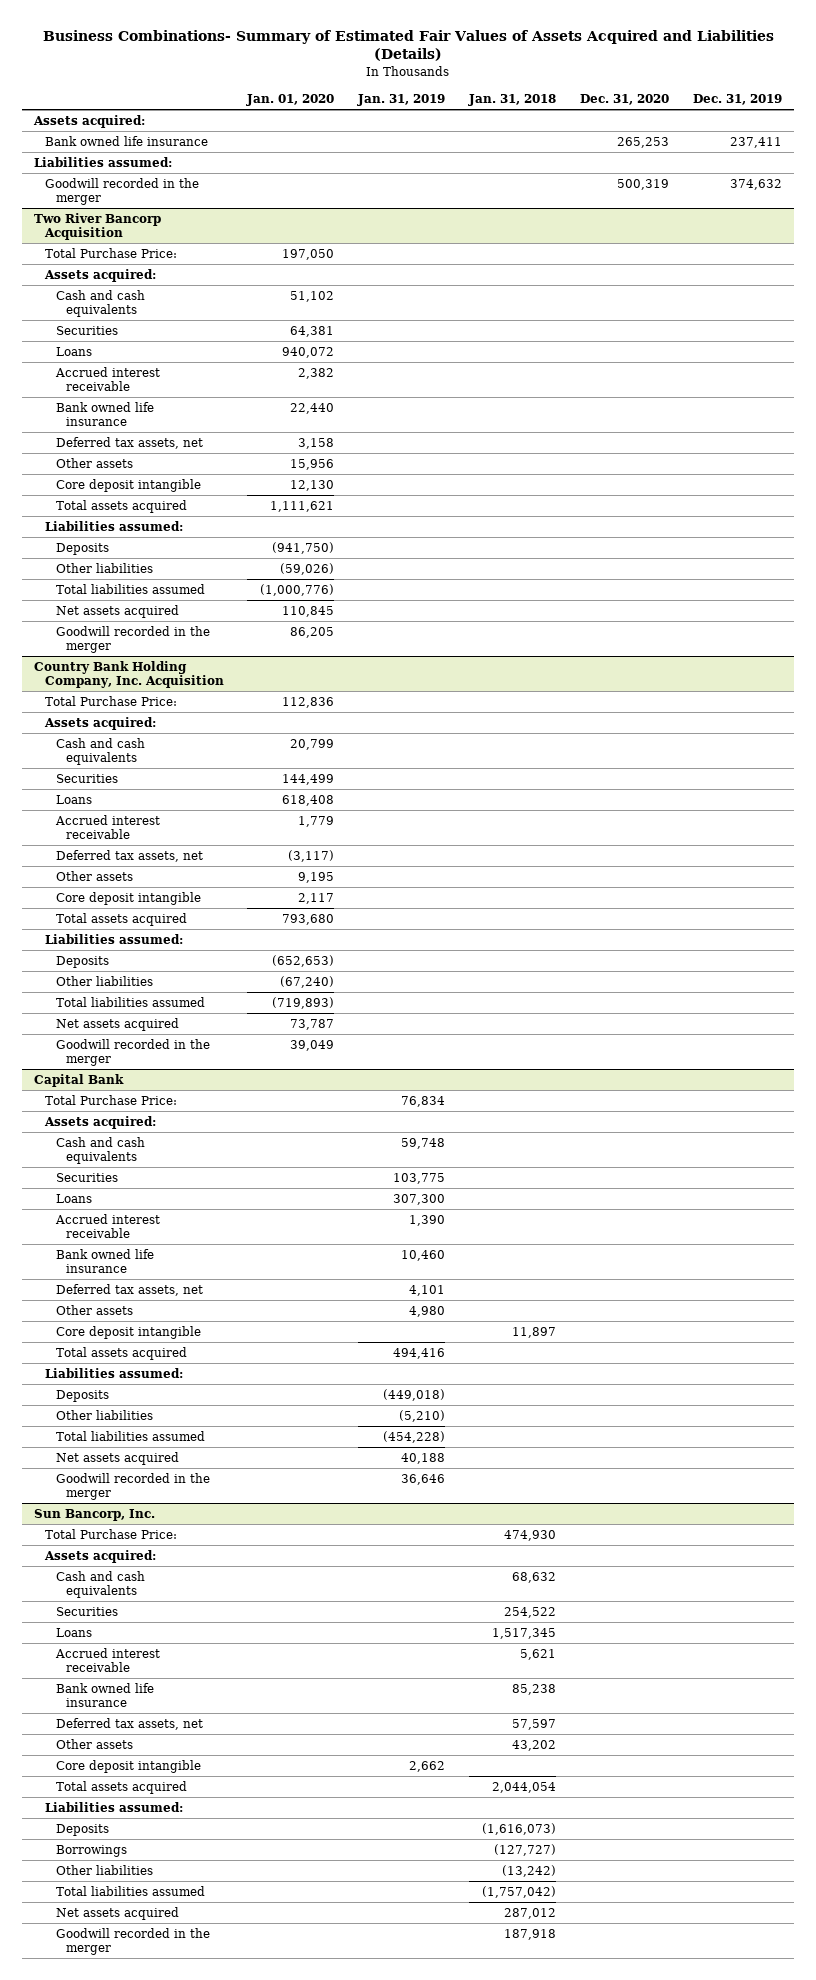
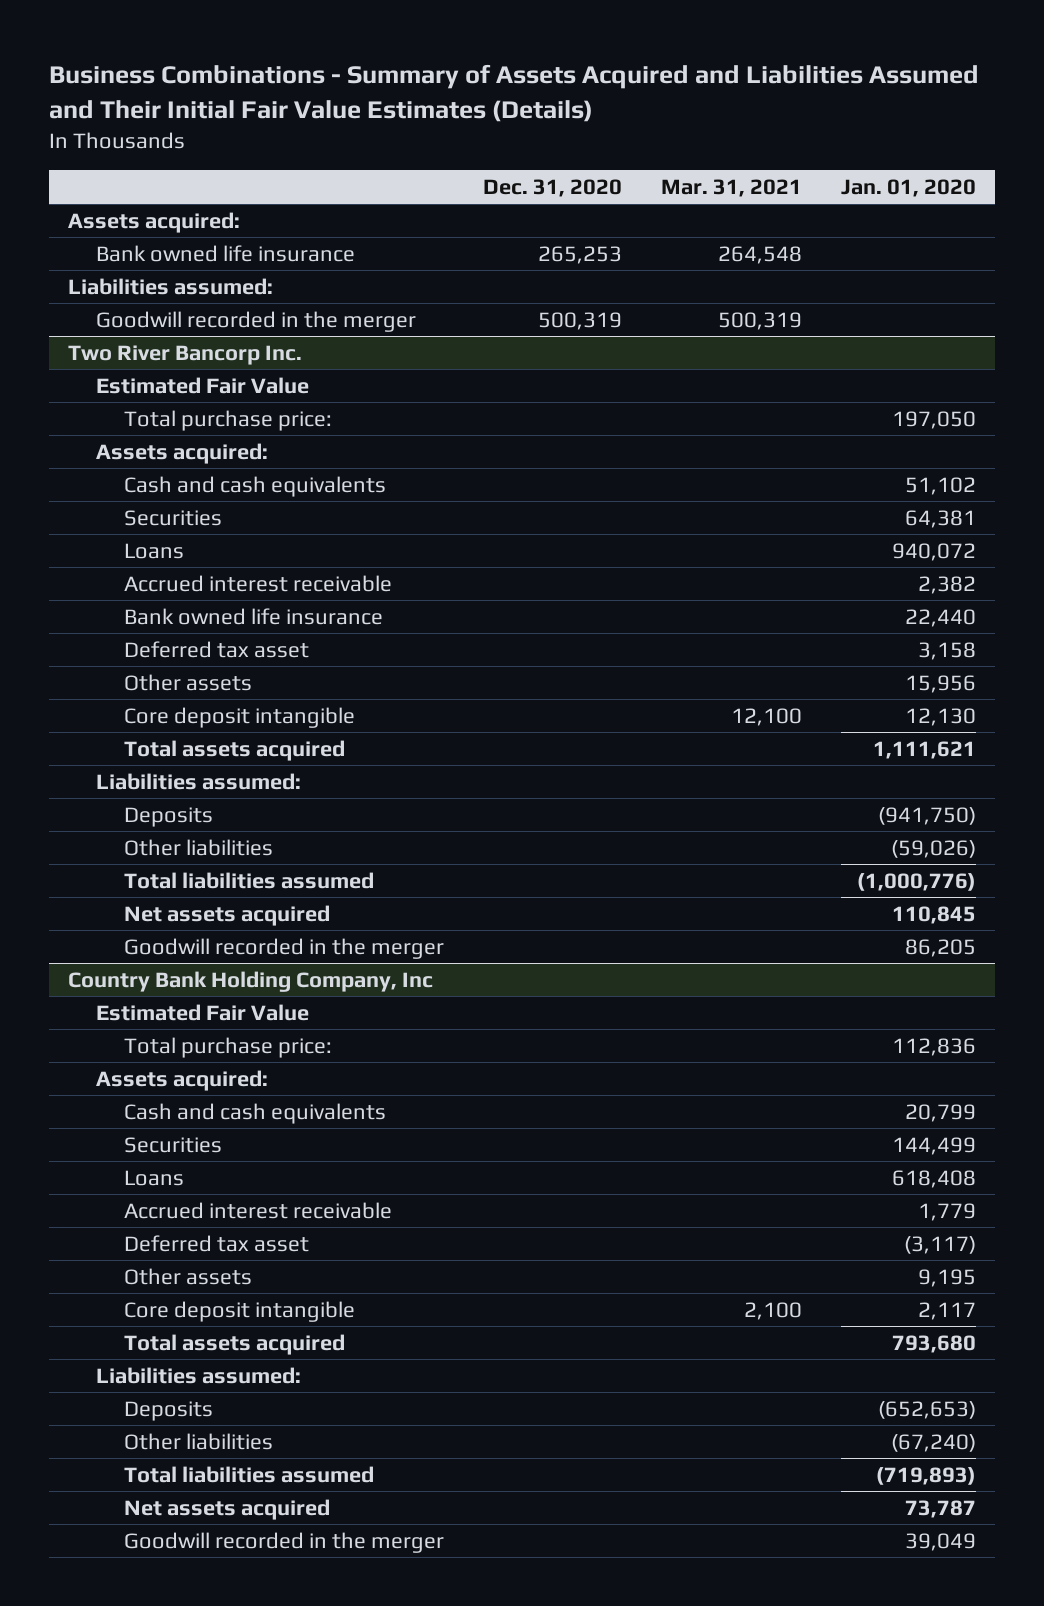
- Business Combinations- Summary of Estimated Fair Values of Assets Acquired and Liabilities (Details)
+ Business Combinations - Summary of Assets Acquired and Liabilities Assumed and Their Initial Fair Value Estimates (Details)
- | Jan. 01, 2020 | Jan. 31, 2019 | Jan. 31, 2018 | Dec. 31, 2020 | Dec. 31, 2019
+ | Dec. 31, 2020 | Mar. 31, 2021 | Jan. 01, 2020
- Two River Bancorp Acquisition
- Total Purchase Price: | 197,050 | | | |
+ Two River Bancorp Inc.
+ Estimated Fair Value
+ Total purchase price: | | | 197,050
- Deferred tax assets, net | 3,158 | | | |
+ Deferred tax asset | | | 3,158
- Country Bank Holding Company, Inc. Acquisition
- Total Purchase Price: | 112,836 | | | |
+ Country Bank Holding Company, Inc
+ Estimated Fair Value
+ Total purchase price: | | | 112,836
- Deferred tax assets, net | (3,117) | | | |
+ Deferred tax asset | | | (3,117)
- Capital Bank
- Total Purchase Price: | | 76,834 | | |
- Assets acquired:
- Cash and cash equivalents | | 59,748 | | |
- Securities | | 103,775 | | |
- Loans | | 307,300 | | |
- Accrued interest receivable | | 1,390 | | |
- Bank owned life insurance | | 10,460 | | |
- Deferred tax assets, net | | 4,101 | | |
- Other assets | | 4,980 | | |
- Core deposit intangible | | | 11,897 | |
- Total assets acquired | | 494,416 | | |
- Liabilities assumed:
- Deposits | | (449,018) | | |
- Other liabilities | | (5,210) | | |
- Total liabilities assumed | | (454,228) | | |
- Net assets acquired | | 40,188 | | |
- Goodwill recorded in the merger | | 36,646 | | |
- Sun Bancorp, Inc.
- Total Purchase Price: | | | 474,930 | |
- Assets acquired:
- Cash and cash equivalents | | | 68,632 | |
- Securities | | | 254,522 | |
- Loans | | | 1,517,345 | |
- Accrued interest receivable | | | 5,621 | |
- Bank owned life insurance | | | 85,238 | |
- Deferred tax assets, net | | | 57,597 | |
- Other assets | | | 43,202 | |
- Core deposit intangible | | 2,662 | | |
- Total assets acquired | | | 2,044,054 | |
- Liabilities assumed:
- Deposits | | | (1,616,073) | |
- Borrowings | | | (127,727) | |
- Other liabilities | | | (13,242) | |
- Total liabilities assumed | | | (1,757,042) | |
- Net assets acquired | | | 287,012 | |
- Goodwill recorded in the merger | | | 187,918 | |

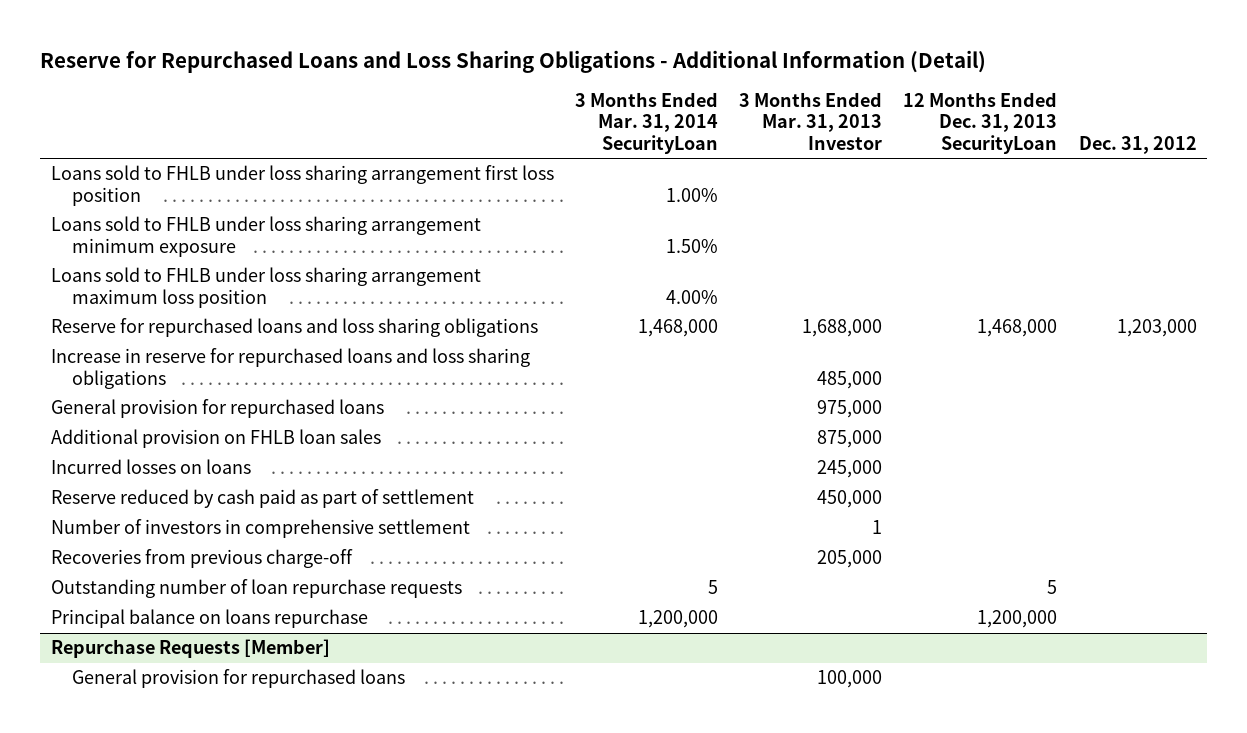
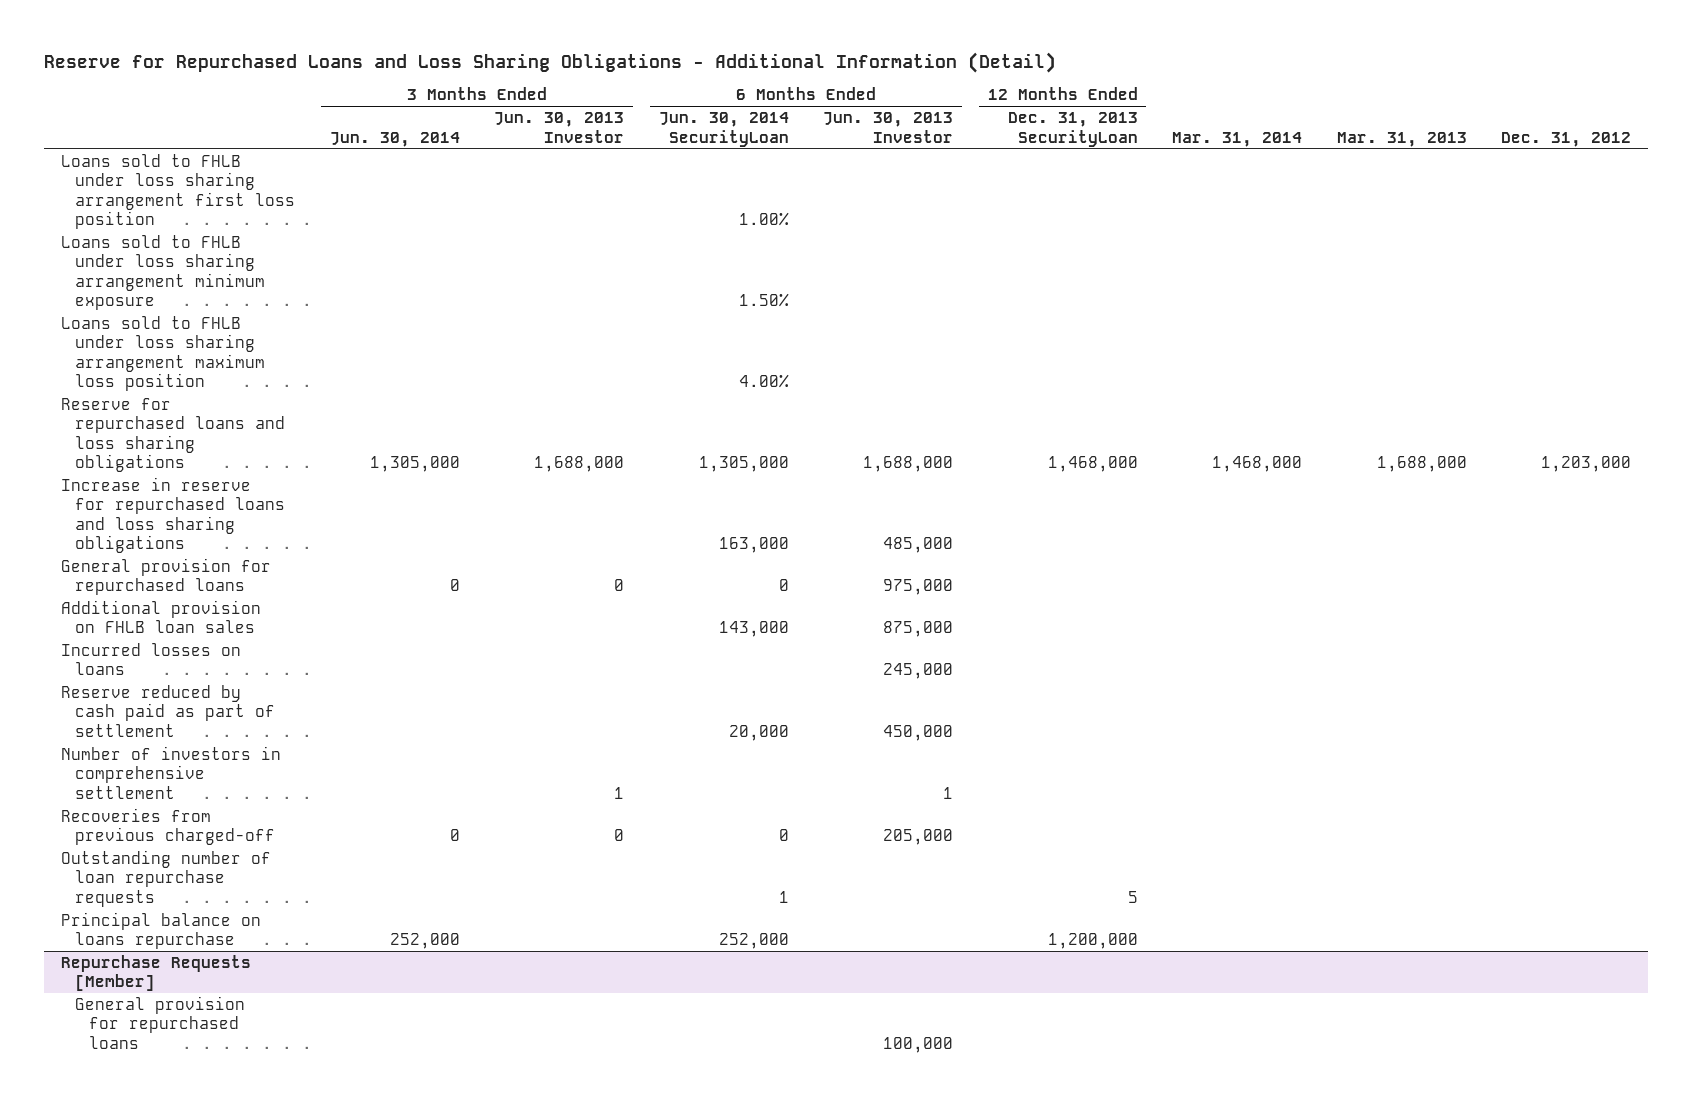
- | 3 Months Ended Mar. 31, 2014 SecurityLoan | 3 Months Ended Mar. 31, 2013 Investor | 12 Months Ended Dec. 31, 2013 SecurityLoan | Dec. 31, 2012
+ | 3 Months Ended Jun. 30, 2014 | 3 Months Ended Jun. 30, 2013 Investor | 6 Months Ended Jun. 30, 2014 SecurityLoan | 6 Months Ended Jun. 30, 2013 Investor | 12 Months Ended Dec. 31, 2013 SecurityLoan | Mar. 31, 2014 | Mar. 31, 2013 | Dec. 31, 2012
- Recoveries from previous charge-off | | 205,000 | |
+ Recoveries from previous charged-off | 0 | 0 | 0 | 205,000 | | | |

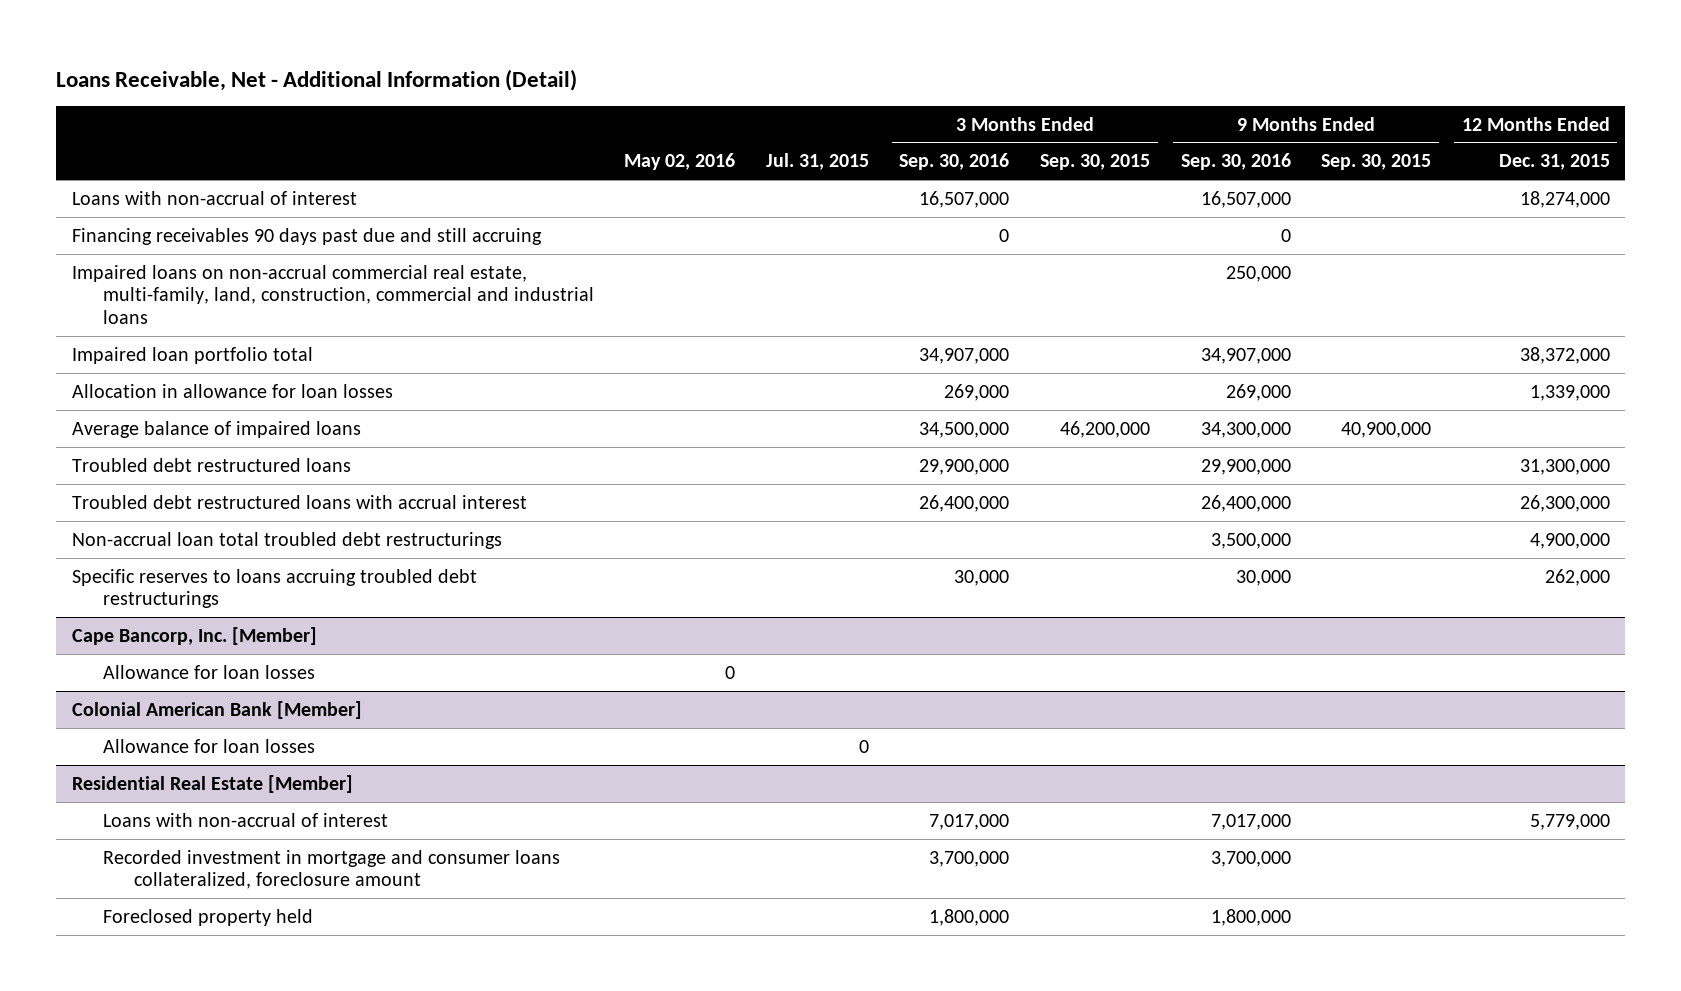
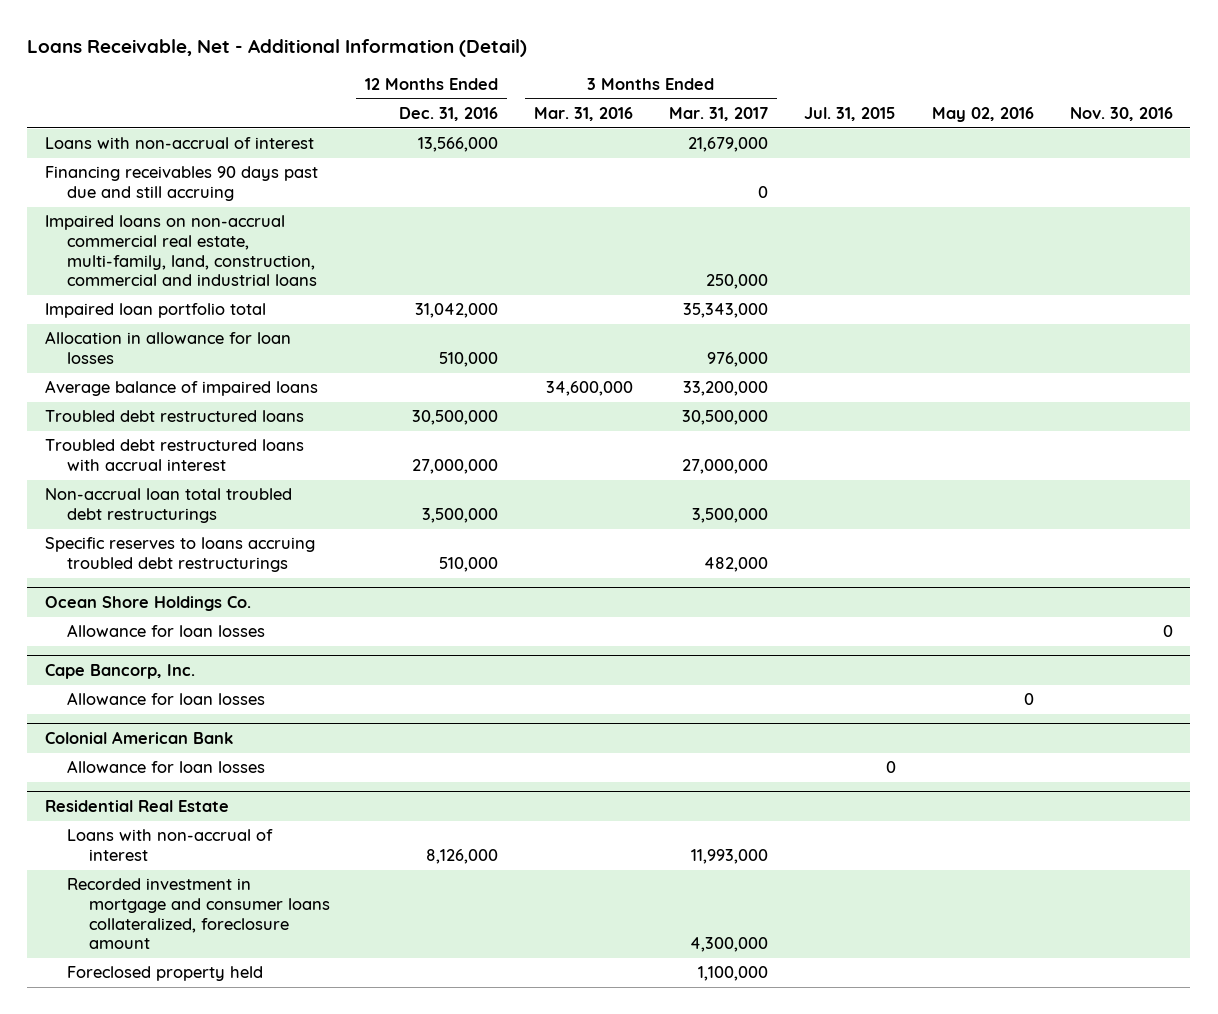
- | May 02, 2016 | Jul. 31, 2015 | 3 Months Ended Sep. 30, 2016 | 3 Months Ended Sep. 30, 2015 | 9 Months Ended Sep. 30, 2016 | 9 Months Ended Sep. 30, 2015 | 12 Months Ended Dec. 31, 2015
+ | 12 Months Ended Dec. 31, 2016 | 3 Months Ended Mar. 31, 2016 | 3 Months Ended Mar. 31, 2017 | Jul. 31, 2015 | May 02, 2016 | Nov. 30, 2016
- Cape Bancorp, Inc. [Member]
+ Ocean Shore Holdings Co.
+ Allowance for loan losses | | | | | | 0
+ Cape Bancorp, Inc.
- Colonial American Bank [Member]
+ Colonial American Bank
- Residential Real Estate [Member]
+ Residential Real Estate

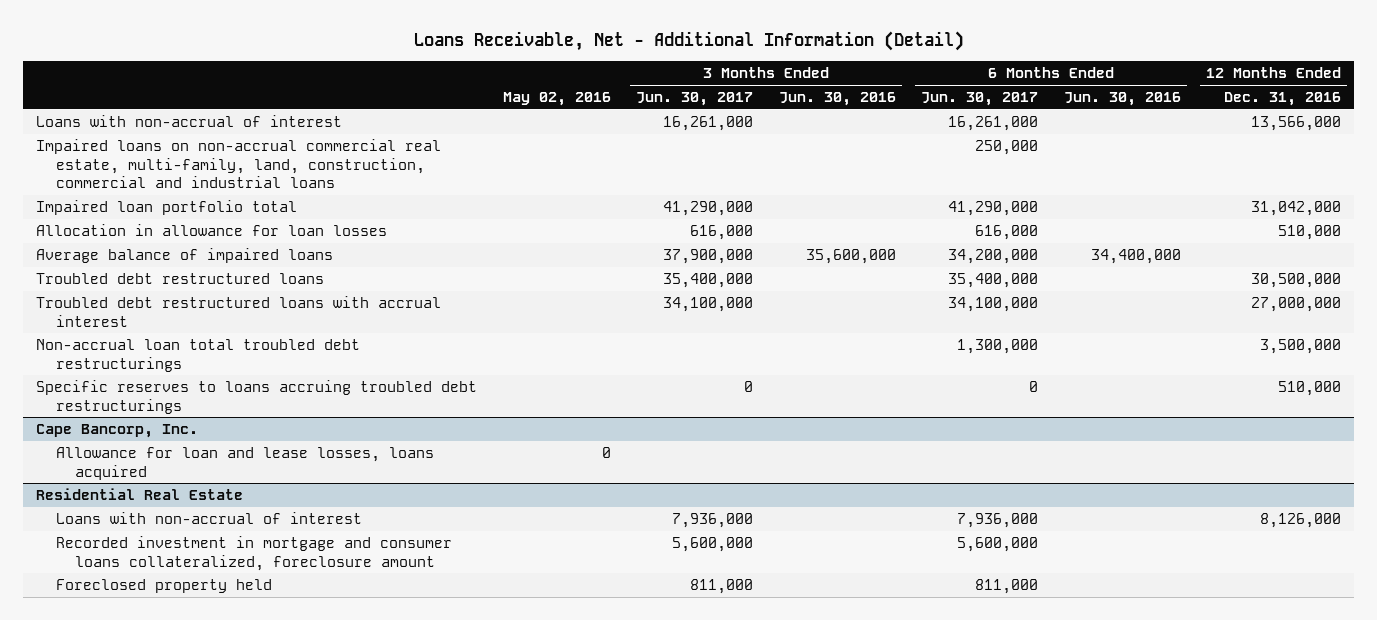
- | 12 Months Ended Dec. 31, 2016 | 3 Months Ended Mar. 31, 2016 | 3 Months Ended Mar. 31, 2017 | Jul. 31, 2015 | May 02, 2016 | Nov. 30, 2016
+ | May 02, 2016 | 3 Months Ended Jun. 30, 2017 | 3 Months Ended Jun. 30, 2016 | 6 Months Ended Jun. 30, 2017 | 6 Months Ended Jun. 30, 2016 | 12 Months Ended Dec. 31, 2016
- Financing receivables 90 days past due and still accruing | | | 0 | | |
- Ocean Shore Holdings Co.
- Allowance for loan losses | | | | | | 0
@ Cape Bancorp, Inc.
- Allowance for loan losses | | | | | 0 |
- Colonial American Bank
- Allowance for loan losses | | | | 0 | |
@ Cape Bancorp, Inc.
+ Allowance for loan and lease losses, loans acquired | 0 | | | | |

